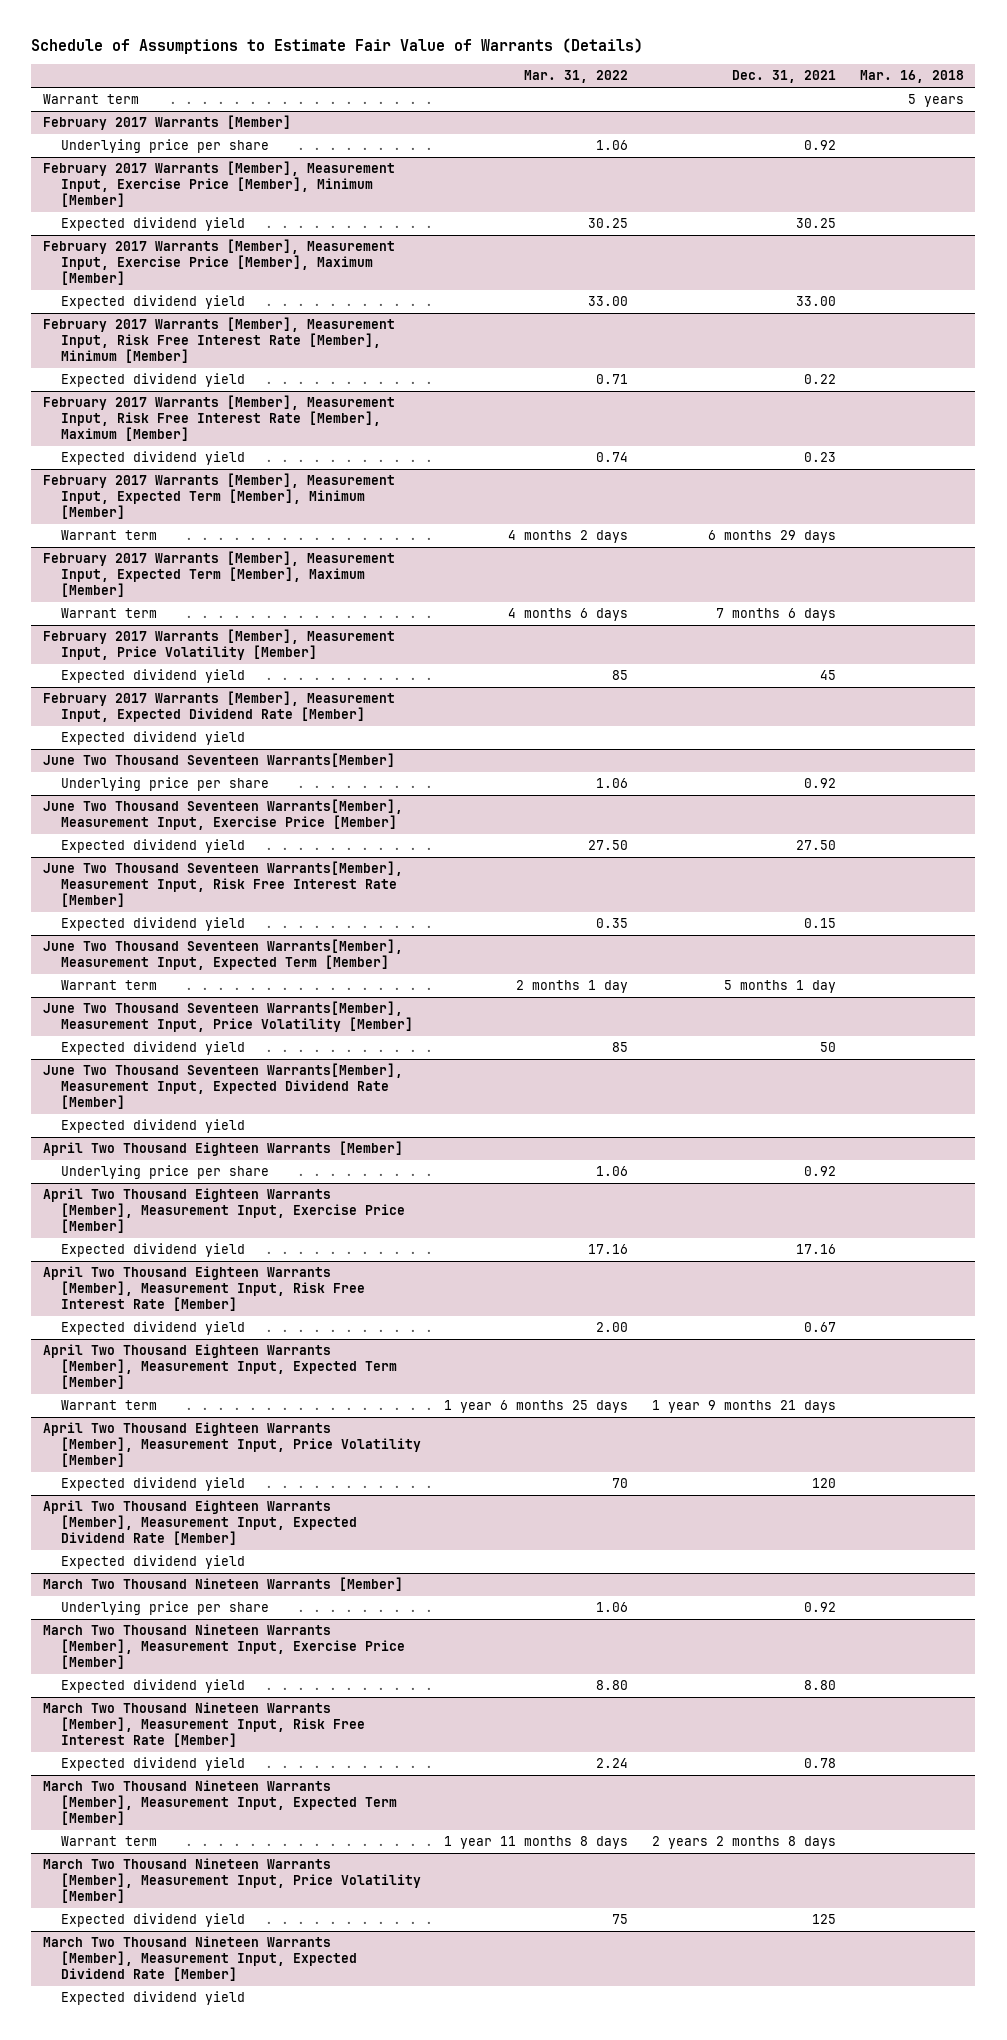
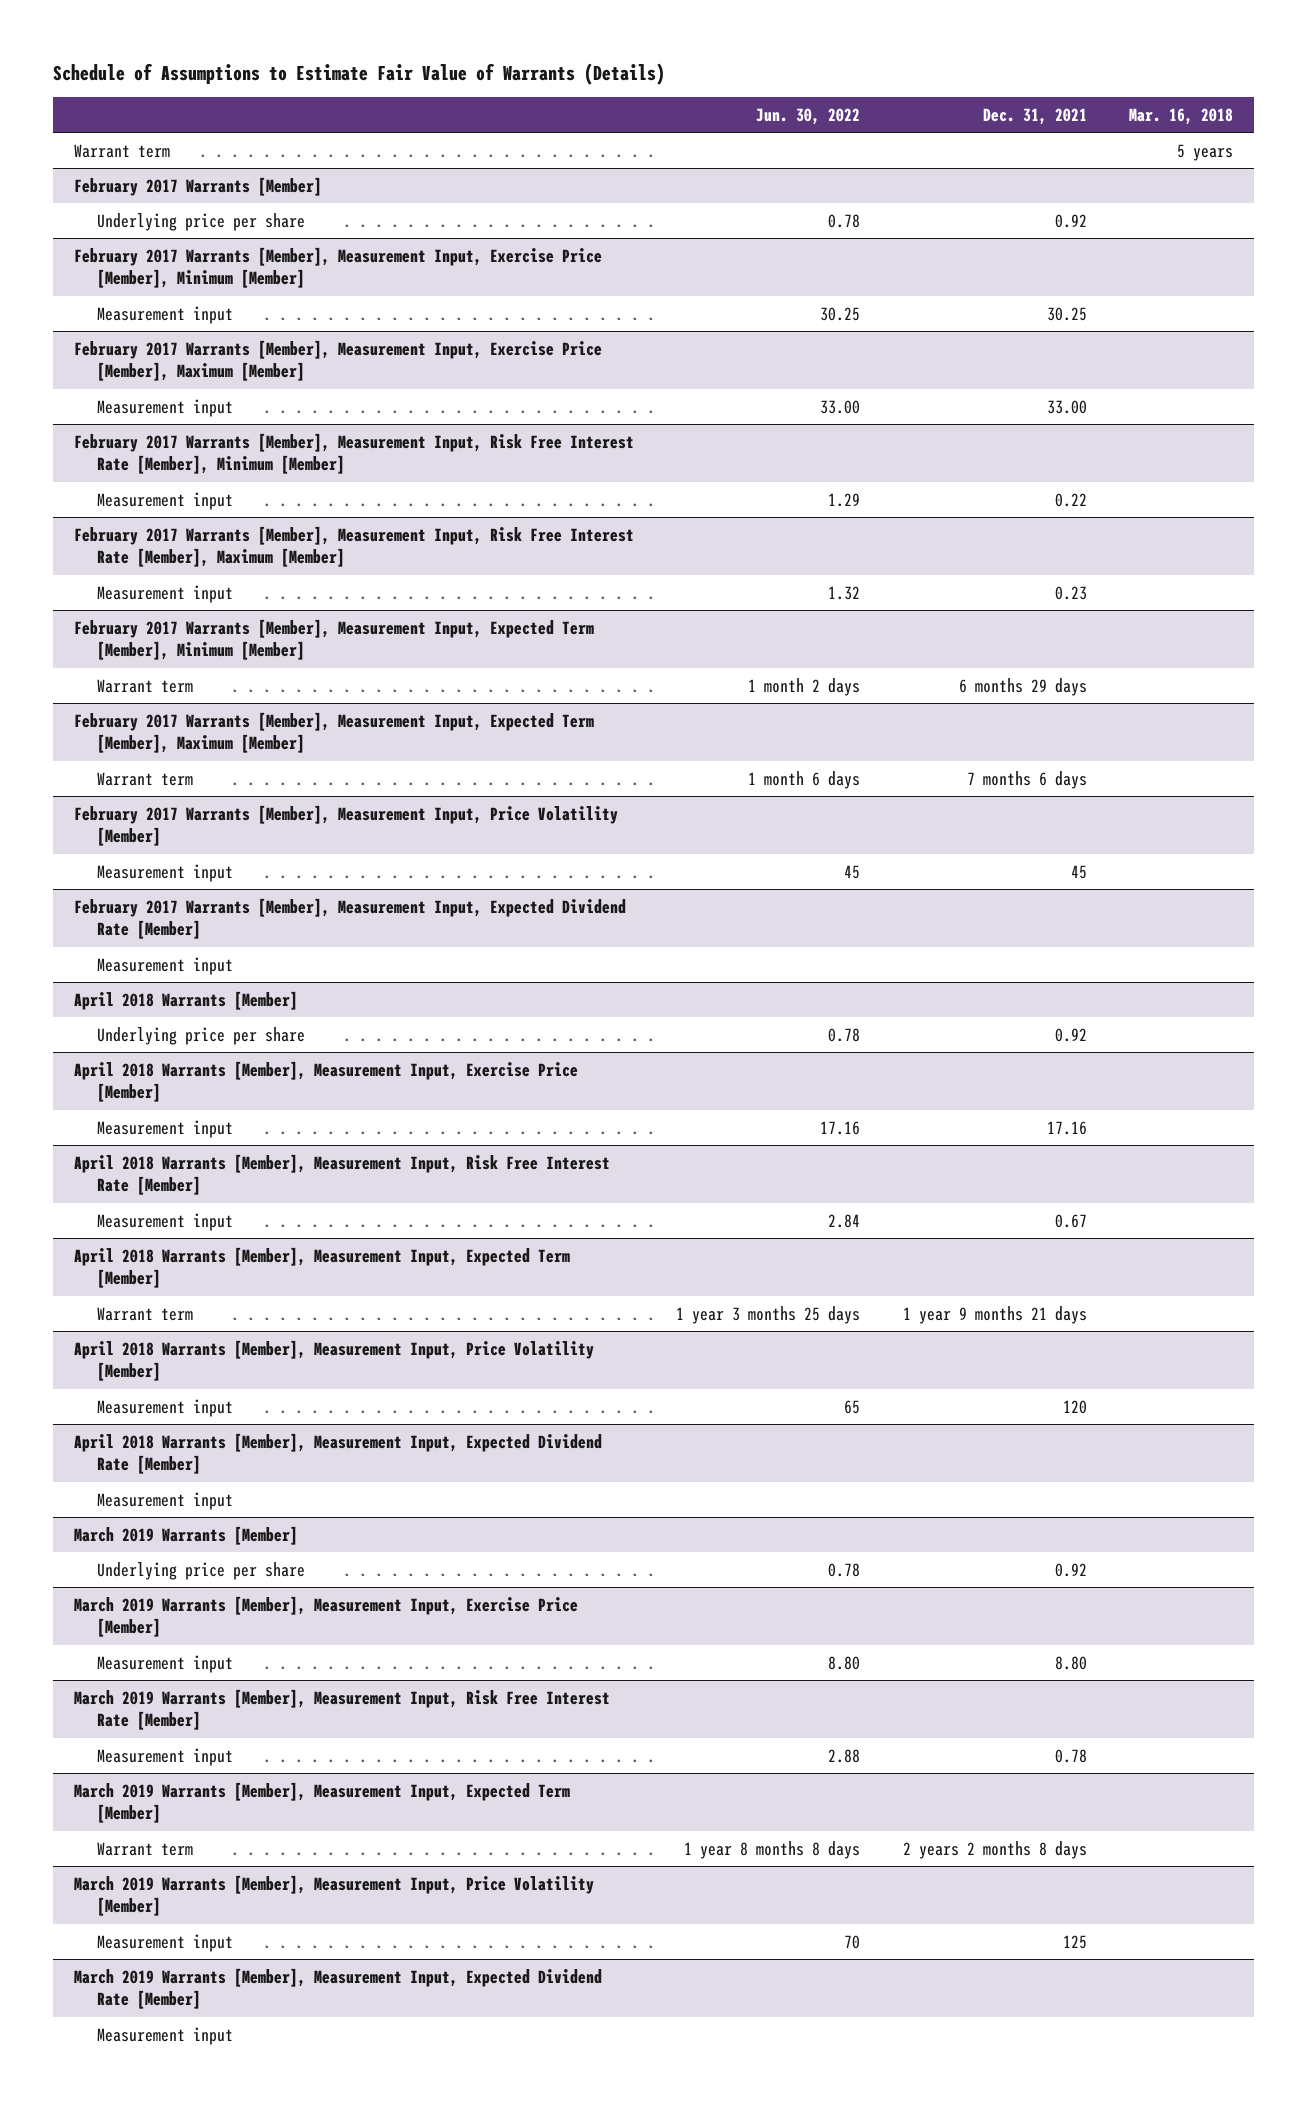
- | Mar. 31, 2022 | Dec. 31, 2021 | Mar. 16, 2018
+ | Jun. 30, 2022 | Dec. 31, 2021 | Mar. 16, 2018
@ February 2017 Warrants [Member], Measurement Input, Exercise Price [Member], Minimum [Member]
- Expected dividend yield | 30.25 | 30.25 |
+ Measurement input | 30.25 | 30.25 |
@ February 2017 Warrants [Member], Measurement Input, Exercise Price [Member], Maximum [Member]
- Expected dividend yield | 33.00 | 33.00 |
+ Measurement input | 33.00 | 33.00 |
@ February 2017 Warrants [Member], Measurement Input, Risk Free Interest Rate [Member], Minimum [Member]
- Expected dividend yield | 0.71 | 0.22 |
+ Measurement input | 1.29 | 0.22 |
@ February 2017 Warrants [Member], Measurement Input, Risk Free Interest Rate [Member], Maximum [Member]
- Expected dividend yield | 0.74 | 0.23 |
+ Measurement input | 1.32 | 0.23 |
@ February 2017 Warrants [Member], Measurement Input, Price Volatility [Member]
- Expected dividend yield | 85 | 45 |
+ Measurement input | 45 | 45 |
@ February 2017 Warrants [Member], Measurement Input, Expected Dividend Rate [Member]
- Expected dividend yield
- June Two Thousand Seventeen Warrants[Member]
- Underlying price per share | 1.06 | 0.92 |
- June Two Thousand Seventeen Warrants[Member], Measurement Input, Exercise Price [Member]
- Expected dividend yield | 27.50 | 27.50 |
- June Two Thousand Seventeen Warrants[Member], Measurement Input, Risk Free Interest Rate [Member]
- Expected dividend yield | 0.35 | 0.15 |
- June Two Thousand Seventeen Warrants[Member], Measurement Input, Expected Term [Member]
- Warrant term | 2 months 1 day | 5 months 1 day |
- June Two Thousand Seventeen Warrants[Member], Measurement Input, Price Volatility [Member]
- Expected dividend yield | 85 | 50 |
- June Two Thousand Seventeen Warrants[Member], Measurement Input, Expected Dividend Rate [Member]
- Expected dividend yield
- April Two Thousand Eighteen Warrants [Member]
@ February 2017 Warrants [Member], Measurement Input, Expected Dividend Rate [Member]
+ Measurement input
+ April 2018 Warrants [Member]
- April Two Thousand Eighteen Warrants [Member], Measurement Input, Exercise Price [Member]
- Expected dividend yield | 17.16 | 17.16 |
- April Two Thousand Eighteen Warrants [Member], Measurement Input, Risk Free Interest Rate [Member]
- Expected dividend yield | 2.00 | 0.67 |
- April Two Thousand Eighteen Warrants [Member], Measurement Input, Expected Term [Member]
+ April 2018 Warrants [Member], Measurement Input, Exercise Price [Member]
+ Measurement input | 17.16 | 17.16 |
+ April 2018 Warrants [Member], Measurement Input, Risk Free Interest Rate [Member]
+ Measurement input | 2.84 | 0.67 |
+ April 2018 Warrants [Member], Measurement Input, Expected Term [Member]
- April Two Thousand Eighteen Warrants [Member], Measurement Input, Price Volatility [Member]
- Expected dividend yield | 70 | 120 |
- April Two Thousand Eighteen Warrants [Member], Measurement Input, Expected Dividend Rate [Member]
- Expected dividend yield
- March Two Thousand Nineteen Warrants [Member]
+ April 2018 Warrants [Member], Measurement Input, Price Volatility [Member]
+ Measurement input | 65 | 120 |
+ April 2018 Warrants [Member], Measurement Input, Expected Dividend Rate [Member]
+ Measurement input
+ March 2019 Warrants [Member]
- March Two Thousand Nineteen Warrants [Member], Measurement Input, Exercise Price [Member]
- Expected dividend yield | 8.80 | 8.80 |
- March Two Thousand Nineteen Warrants [Member], Measurement Input, Risk Free Interest Rate [Member]
- Expected dividend yield | 2.24 | 0.78 |
- March Two Thousand Nineteen Warrants [Member], Measurement Input, Expected Term [Member]
+ March 2019 Warrants [Member], Measurement Input, Exercise Price [Member]
+ Measurement input | 8.80 | 8.80 |
+ March 2019 Warrants [Member], Measurement Input, Risk Free Interest Rate [Member]
+ Measurement input | 2.88 | 0.78 |
+ March 2019 Warrants [Member], Measurement Input, Expected Term [Member]
- March Two Thousand Nineteen Warrants [Member], Measurement Input, Price Volatility [Member]
- Expected dividend yield | 75 | 125 |
- March Two Thousand Nineteen Warrants [Member], Measurement Input, Expected Dividend Rate [Member]
- Expected dividend yield
+ March 2019 Warrants [Member], Measurement Input, Price Volatility [Member]
+ Measurement input | 70 | 125 |
+ March 2019 Warrants [Member], Measurement Input, Expected Dividend Rate [Member]
+ Measurement input

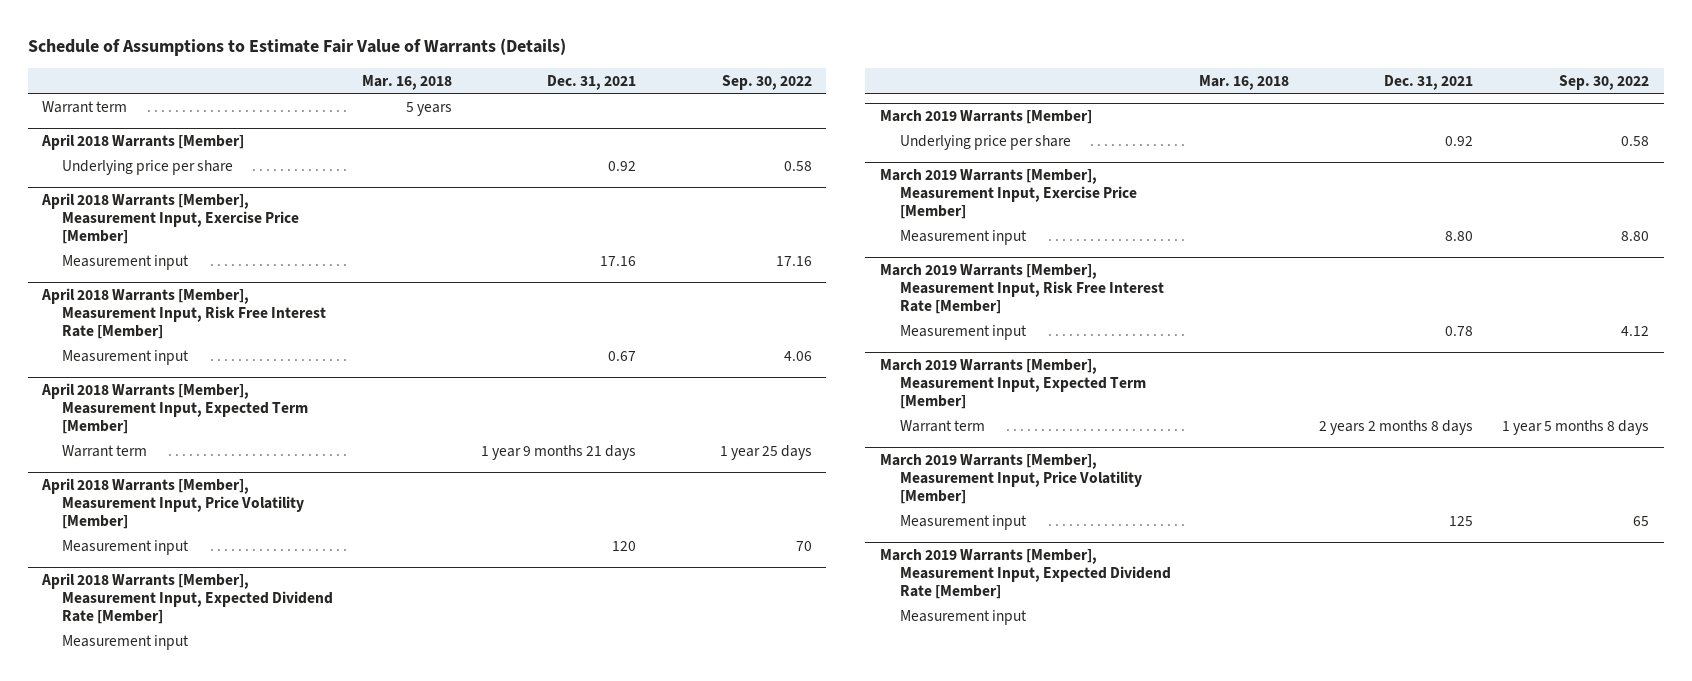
- | Jun. 30, 2022 | Dec. 31, 2021 | Mar. 16, 2018
+ | Mar. 16, 2018 | Dec. 31, 2021 | Sep. 30, 2022
- February 2017 Warrants [Member]
- Underlying price per share | 0.78 | 0.92 |
- February 2017 Warrants [Member], Measurement Input, Exercise Price [Member], Minimum [Member]
- Measurement input | 30.25 | 30.25 |
- February 2017 Warrants [Member], Measurement Input, Exercise Price [Member], Maximum [Member]
- Measurement input | 33.00 | 33.00 |
- February 2017 Warrants [Member], Measurement Input, Risk Free Interest Rate [Member], Minimum [Member]
- Measurement input | 1.29 | 0.22 |
- February 2017 Warrants [Member], Measurement Input, Risk Free Interest Rate [Member], Maximum [Member]
- Measurement input | 1.32 | 0.23 |
- February 2017 Warrants [Member], Measurement Input, Expected Term [Member], Minimum [Member]
- Warrant term | 1 month 2 days | 6 months 29 days |
- February 2017 Warrants [Member], Measurement Input, Expected Term [Member], Maximum [Member]
- Warrant term | 1 month 6 days | 7 months 6 days |
- February 2017 Warrants [Member], Measurement Input, Price Volatility [Member]
- Measurement input | 45 | 45 |
- February 2017 Warrants [Member], Measurement Input, Expected Dividend Rate [Member]
- Measurement input

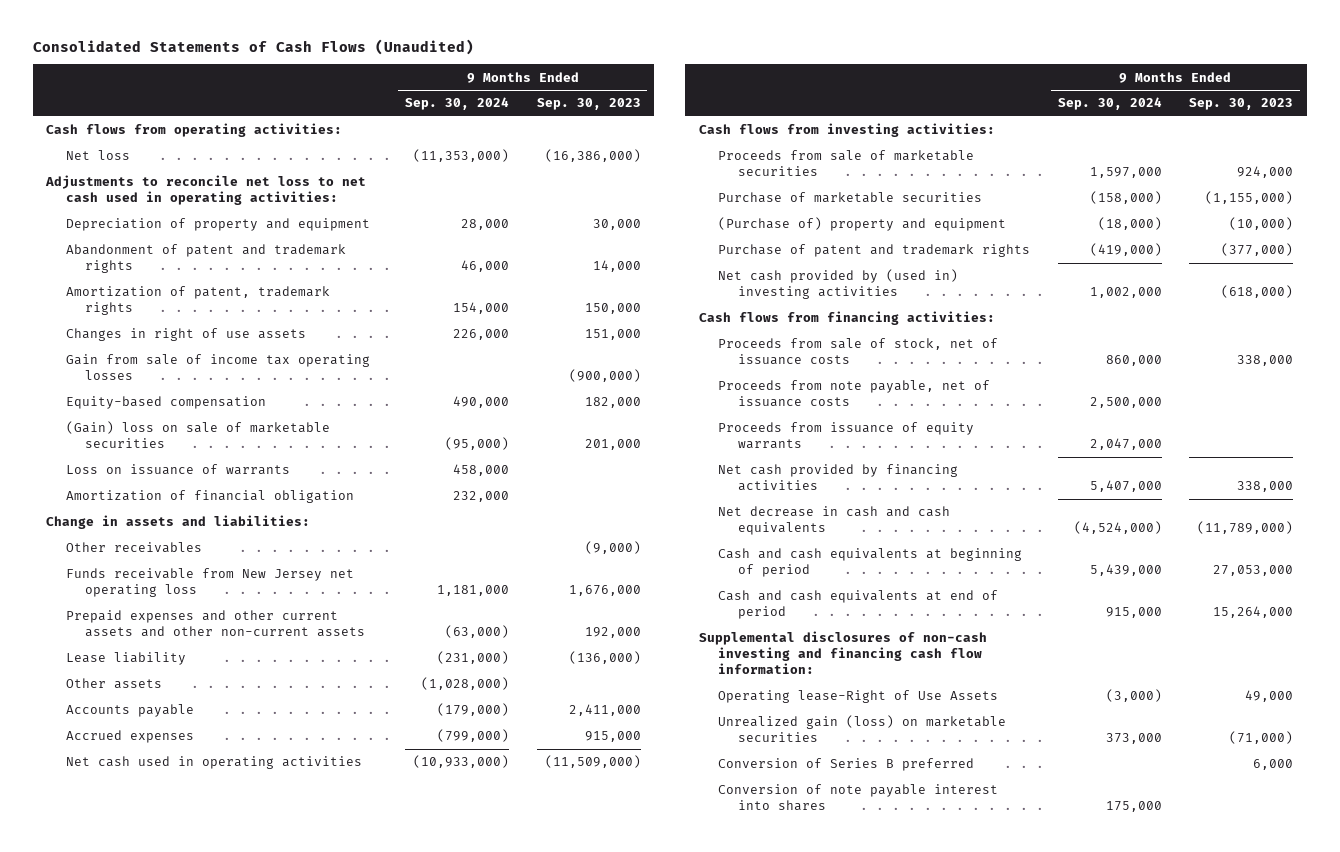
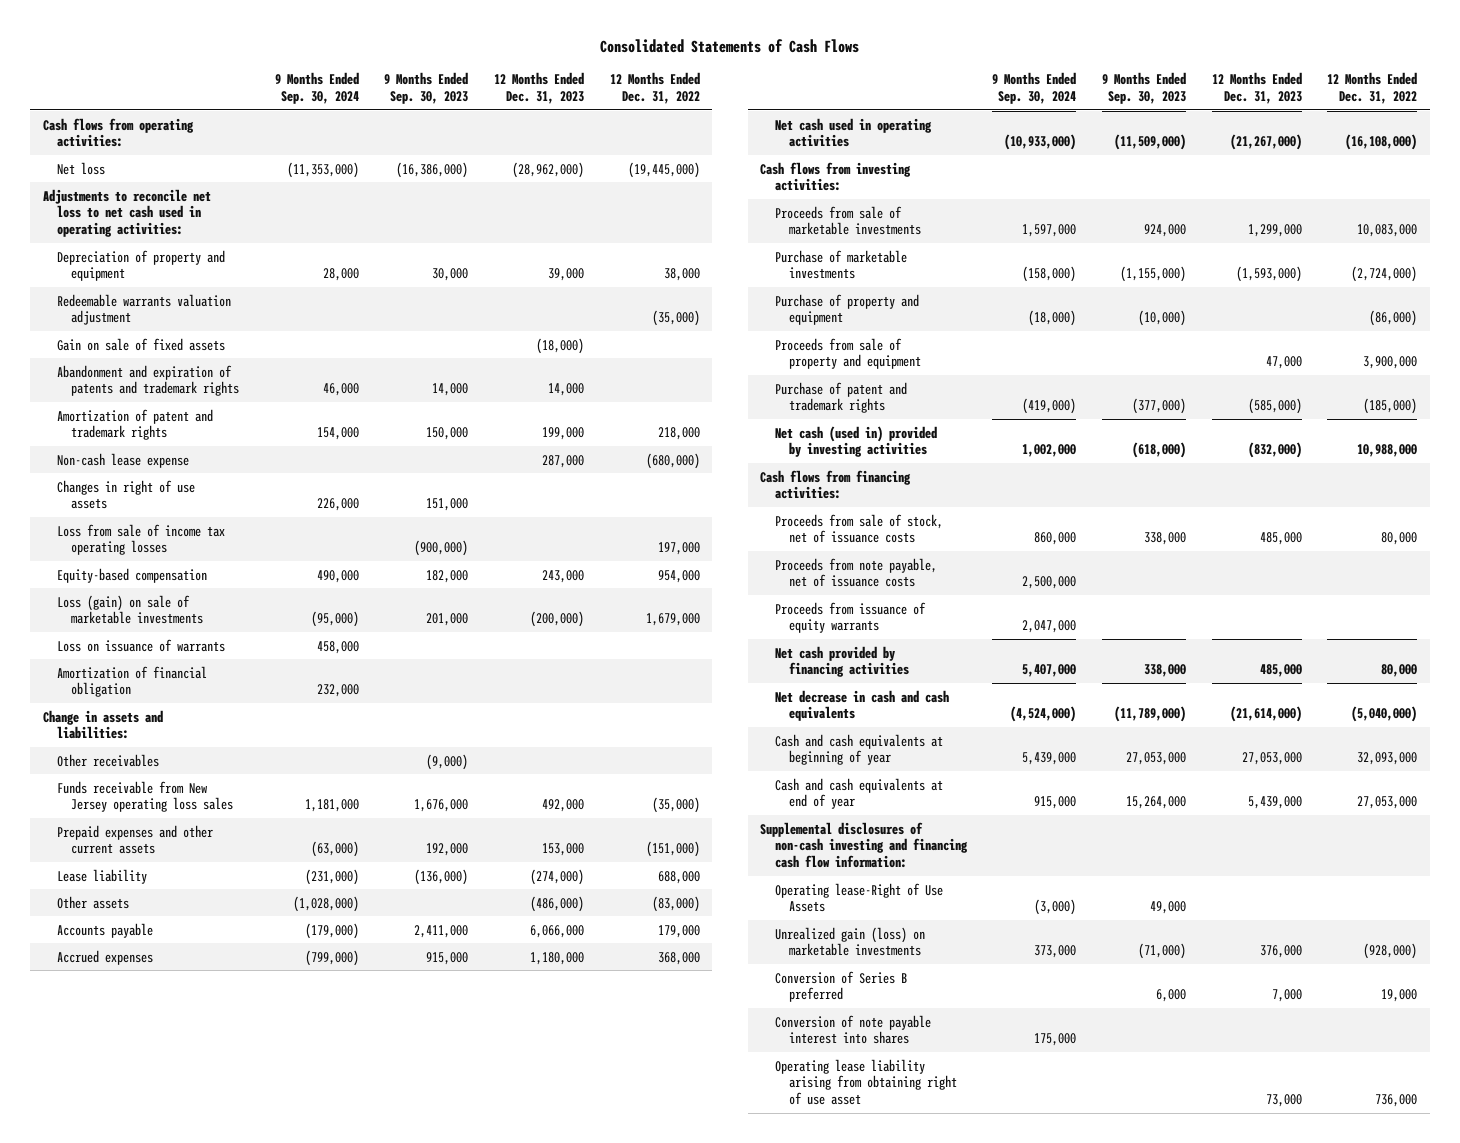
- Consolidated Statements of Cash Flows (Unaudited)
+ Consolidated Statements of Cash Flows
- | 9 Months Ended Sep. 30, 2024 | 9 Months Ended Sep. 30, 2023
+ | 9 Months Ended Sep. 30, 2024 | 9 Months Ended Sep. 30, 2023 | 12 Months Ended Dec. 31, 2023 | 12 Months Ended Dec. 31, 2022
- Abandonment of patent and trademark rights | 46,000 | 14,000
- Amortization of patent, trademark rights | 154,000 | 150,000
+ Redeemable warrants valuation adjustment | | | | (35,000)
+ Gain on sale of fixed assets | | | (18,000) |
+ Abandonment and expiration of patents and trademark rights | 46,000 | 14,000 | 14,000 |
+ Amortization of patent and trademark rights | 154,000 | 150,000 | 199,000 | 218,000
+ Non-cash lease expense | | | 287,000 | (680,000)
- Gain from sale of income tax operating losses | | (900,000)
+ Loss from sale of income tax operating losses | | (900,000) | | 197,000
- (Gain) loss on sale of marketable securities | (95,000) | 201,000
+ Loss (gain) on sale of marketable investments | (95,000) | 201,000 | (200,000) | 1,679,000
- Funds receivable from New Jersey net operating loss | 1,181,000 | 1,676,000
- Prepaid expenses and other current assets and other non-current assets | (63,000) | 192,000
+ Funds receivable from New Jersey operating loss sales | 1,181,000 | 1,676,000 | 492,000 | (35,000)
+ Prepaid expenses and other current assets | (63,000) | 192,000 | 153,000 | (151,000)
- Proceeds from sale of marketable securities | 1,597,000 | 924,000
- Purchase of marketable securities | (158,000) | (1,155,000)
- (Purchase of) property and equipment | (18,000) | (10,000)
+ Proceeds from sale of marketable investments | 1,597,000 | 924,000 | 1,299,000 | 10,083,000
+ Purchase of marketable investments | (158,000) | (1,155,000) | (1,593,000) | (2,724,000)
+ Purchase of property and equipment | (18,000) | (10,000) | | (86,000)
+ Proceeds from sale of property and equipment | | | 47,000 | 3,900,000
- Net cash provided by (used in) investing activities | 1,002,000 | (618,000)
+ Net cash (used in) provided by investing activities | 1,002,000 | (618,000) | (832,000) | 10,988,000
- Cash and cash equivalents at beginning of period | 5,439,000 | 27,053,000
- Cash and cash equivalents at end of period | 915,000 | 15,264,000
+ Cash and cash equivalents at beginning of year | 5,439,000 | 27,053,000 | 27,053,000 | 32,093,000
+ Cash and cash equivalents at end of year | 915,000 | 15,264,000 | 5,439,000 | 27,053,000
- Unrealized gain (loss) on marketable securities | 373,000 | (71,000)
+ Unrealized gain (loss) on marketable investments | 373,000 | (71,000) | 376,000 | (928,000)
+ Operating lease liability arising from obtaining right of use asset | | | 73,000 | 736,000

